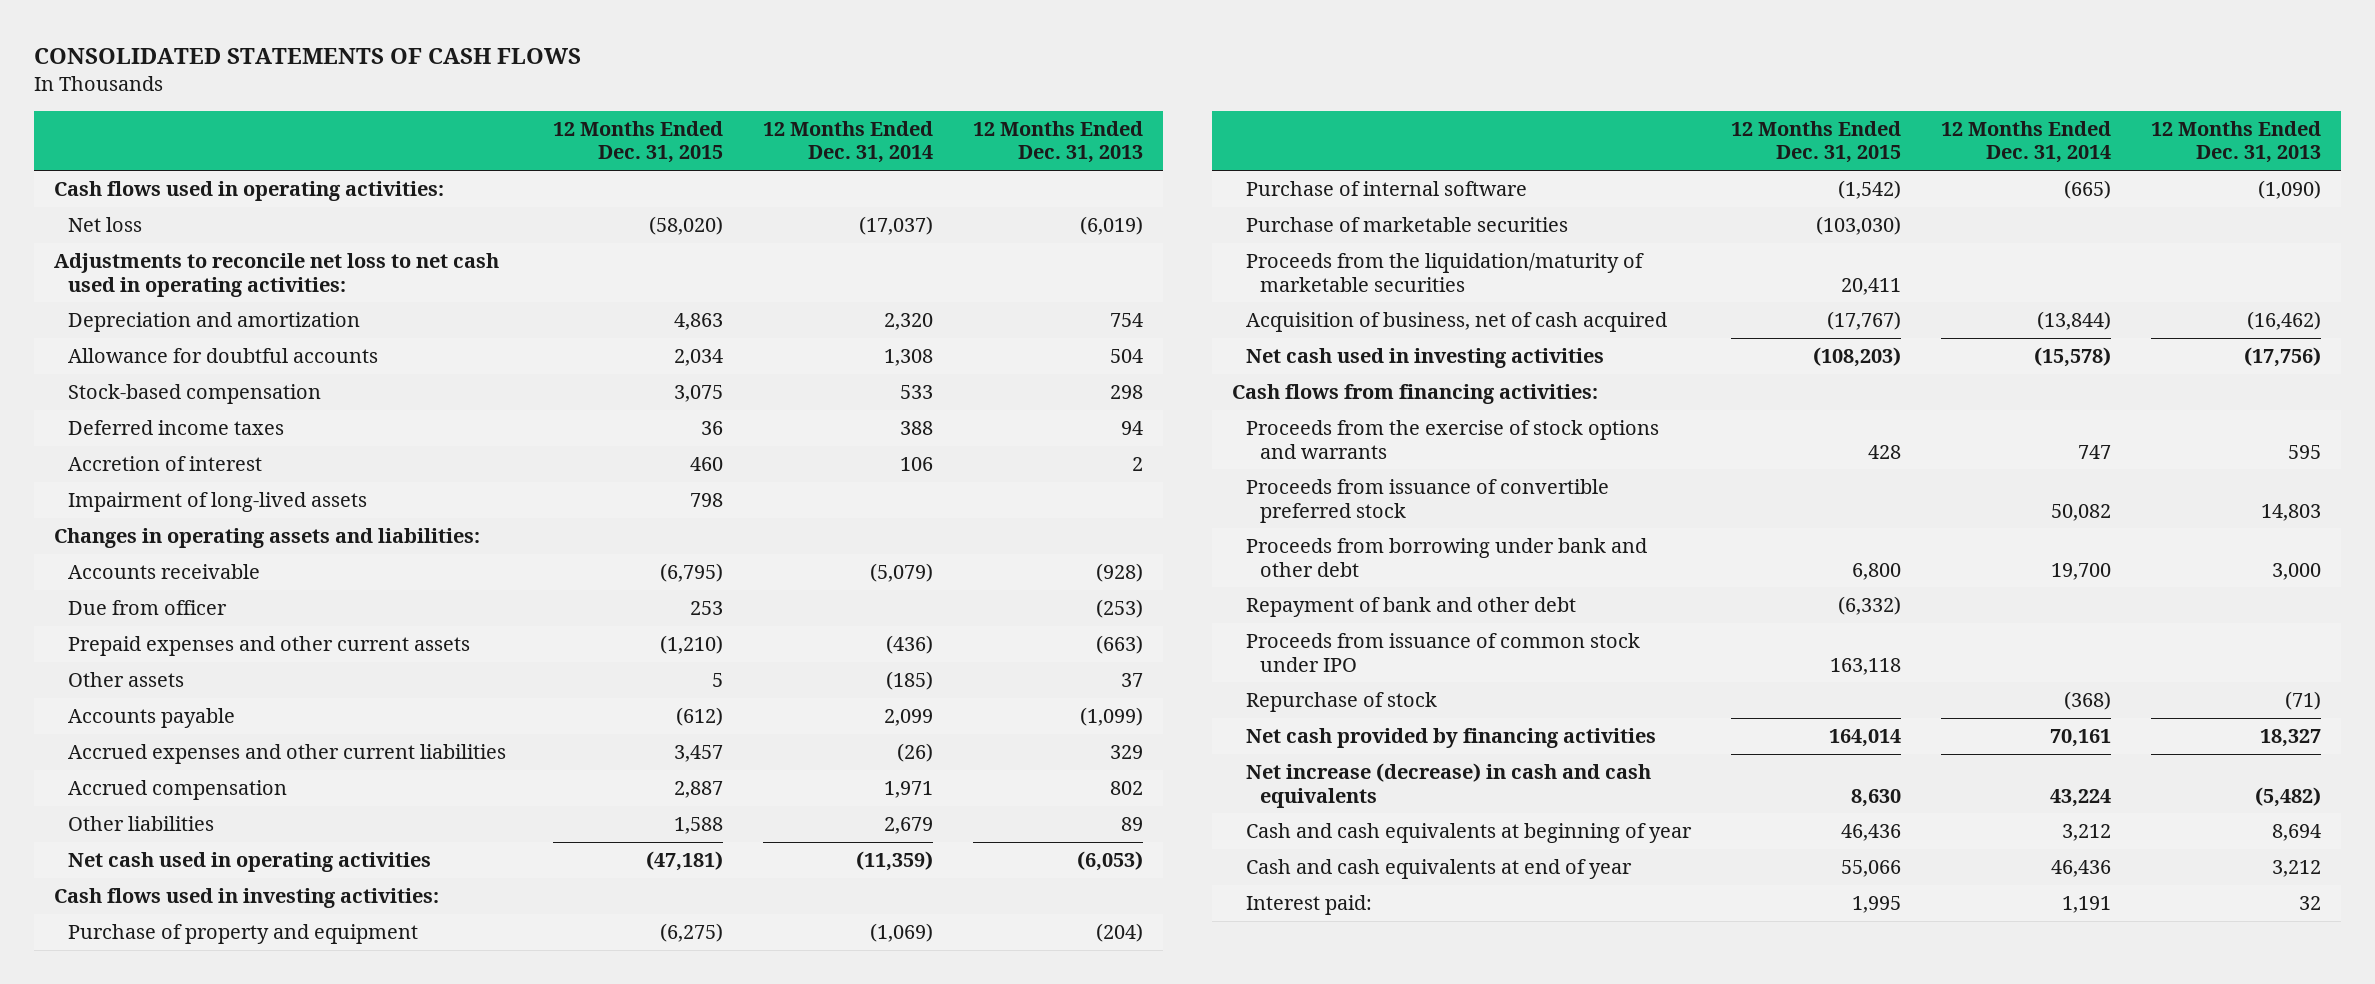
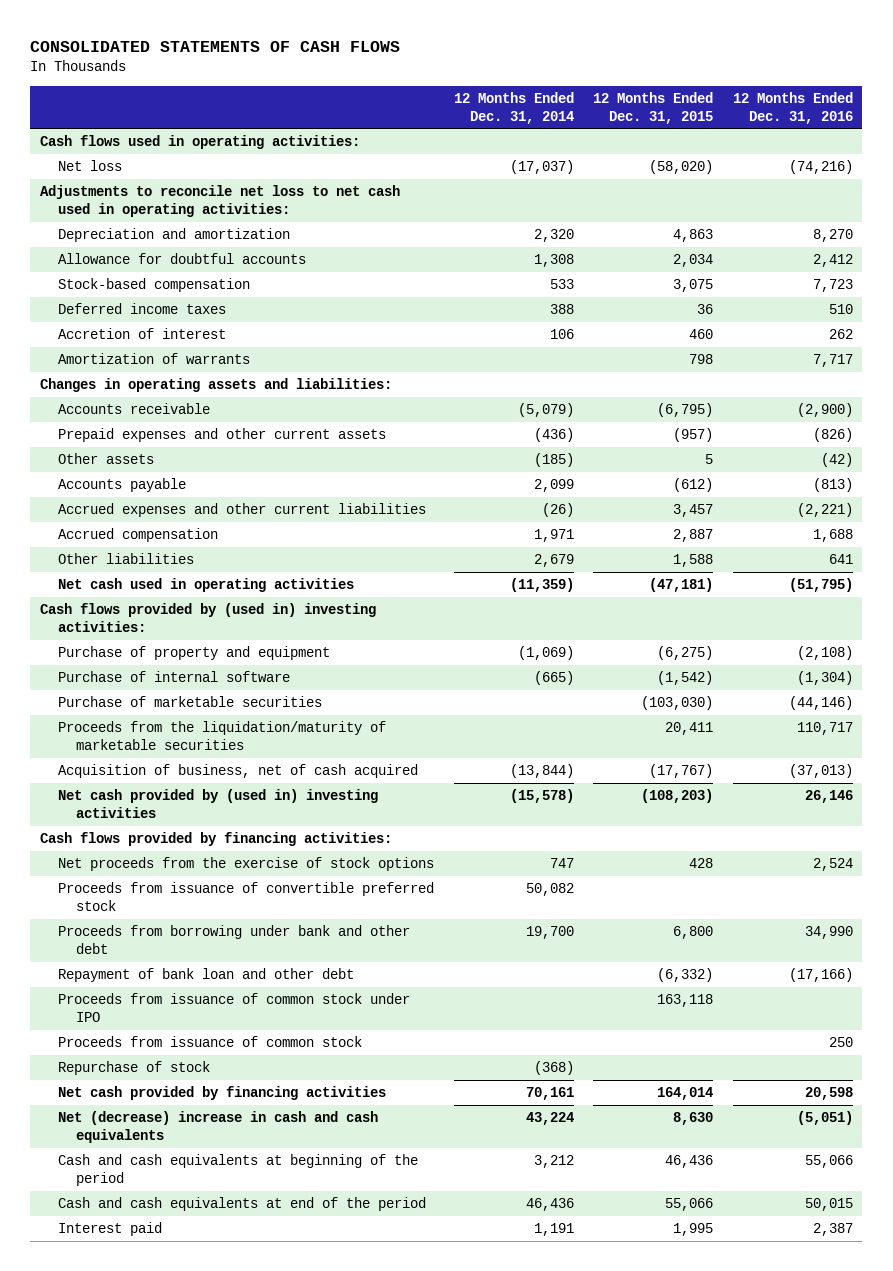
- | 12 Months Ended Dec. 31, 2015 | 12 Months Ended Dec. 31, 2014 | 12 Months Ended Dec. 31, 2013
+ | 12 Months Ended Dec. 31, 2014 | 12 Months Ended Dec. 31, 2015 | 12 Months Ended Dec. 31, 2016
- Impairment of long-lived assets | 798 | |
+ Amortization of warrants | | 798 | 7,717
- Due from officer | 253 | | (253)
- Prepaid expenses and other current assets | (1,210) | (436) | (663)
+ Prepaid expenses and other current assets | (436) | (957) | (826)
- Cash flows used in investing activities:
+ Cash flows provided by (used in) investing activities:
- Net cash used in investing activities | (108,203) | (15,578) | (17,756)
- Cash flows from financing activities:
- Proceeds from the exercise of stock options and warrants | 428 | 747 | 595
+ Net cash provided by (used in) investing activities | (15,578) | (108,203) | 26,146
+ Cash flows provided by financing activities:
+ Net proceeds from the exercise of stock options | 747 | 428 | 2,524
- Repayment of bank and other debt | (6,332) | |
+ Repayment of bank loan and other debt | | (6,332) | (17,166)
+ Proceeds from issuance of common stock | | | 250
- Net increase (decrease) in cash and cash equivalents | 8,630 | 43,224 | (5,482)
- Cash and cash equivalents at beginning of year | 46,436 | 3,212 | 8,694
- Cash and cash equivalents at end of year | 55,066 | 46,436 | 3,212
- Interest paid: | 1,995 | 1,191 | 32
+ Net (decrease) increase in cash and cash equivalents | 43,224 | 8,630 | (5,051)
+ Cash and cash equivalents at beginning of the period | 3,212 | 46,436 | 55,066
+ Cash and cash equivalents at end of the period | 46,436 | 55,066 | 50,015
+ Interest paid | 1,191 | 1,995 | 2,387

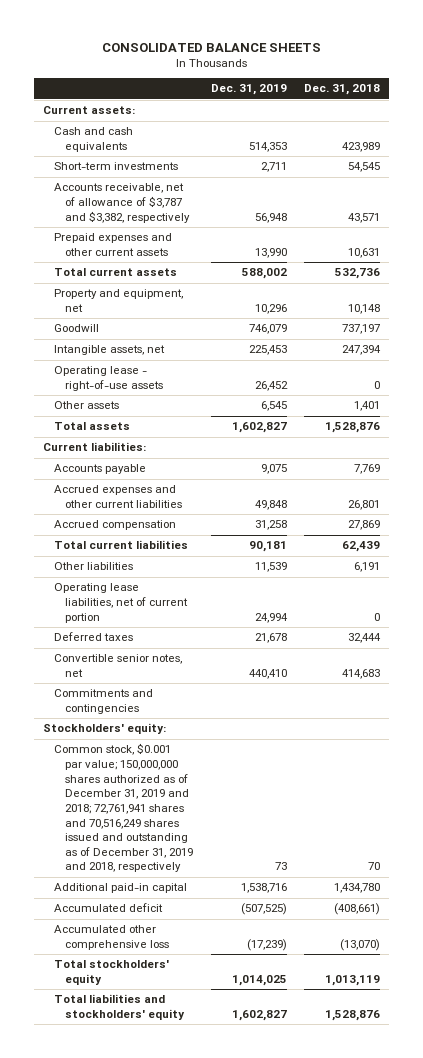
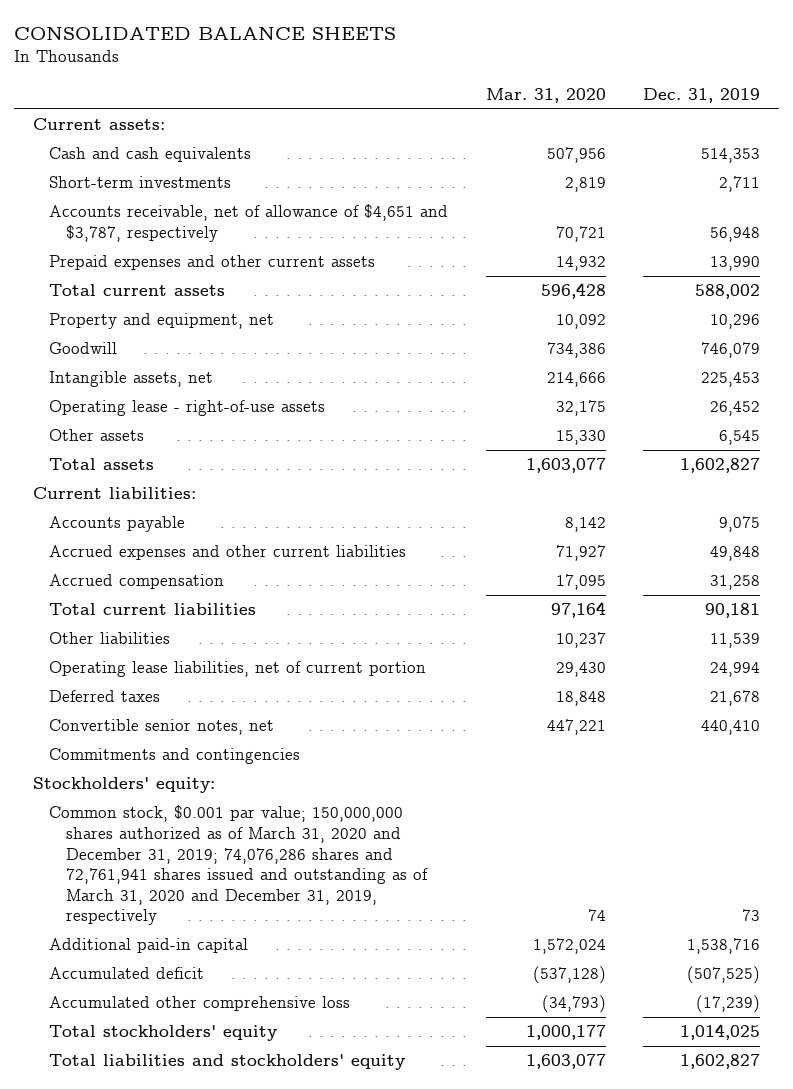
- | Dec. 31, 2019 | Dec. 31, 2018
+ | Mar. 31, 2020 | Dec. 31, 2019
- Accounts receivable, net of allowance of $3,787 and $3,382, respectively | 56,948 | 43,571
+ Accounts receivable, net of allowance of $4,651 and $3,787, respectively | 70,721 | 56,948
- Common stock, $0.001 par value; 150,000,000 shares authorized as of December 31, 2019 and 2018; 72,761,941 shares and 70,516,249 shares issued and outstanding as of December 31, 2019 and 2018, respectively | 73 | 70
+ Common stock, $0.001 par value; 150,000,000 shares authorized as of March 31, 2020 and December 31, 2019; 74,076,286 shares and 72,761,941 shares issued and outstanding as of March 31, 2020 and December 31, 2019, respectively | 74 | 73

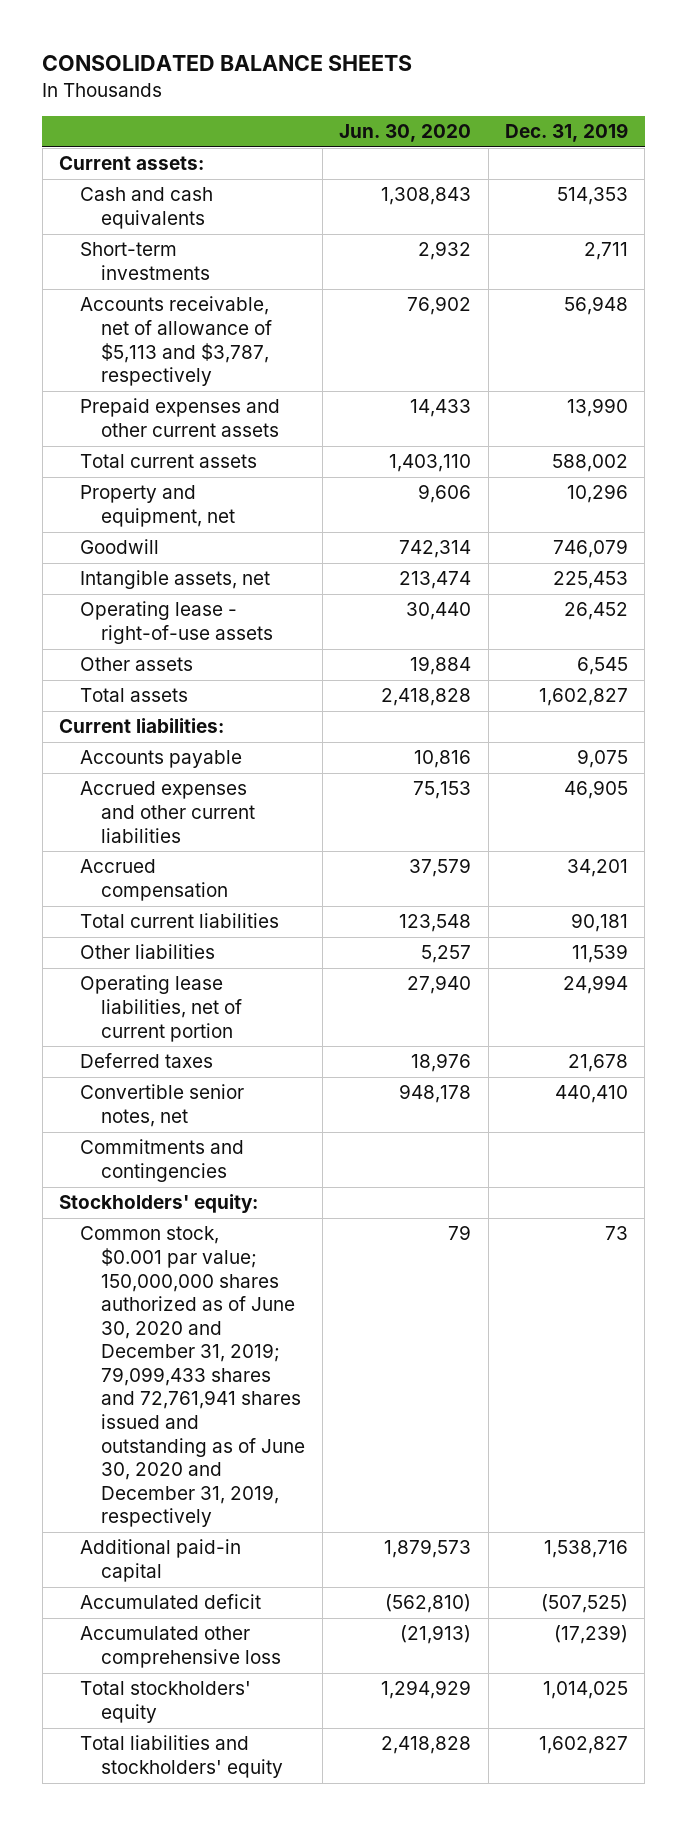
- | Mar. 31, 2020 | Dec. 31, 2019
+ | Jun. 30, 2020 | Dec. 31, 2019
- Accounts receivable, net of allowance of $4,651 and $3,787, respectively | 70,721 | 56,948
+ Accounts receivable, net of allowance of $5,113 and $3,787, respectively | 76,902 | 56,948
- Accrued expenses and other current liabilities | 71,927 | 49,848
- Accrued compensation | 17,095 | 31,258
+ Accrued expenses and other current liabilities | 75,153 | 46,905
+ Accrued compensation | 37,579 | 34,201
- Common stock, $0.001 par value; 150,000,000 shares authorized as of March 31, 2020 and December 31, 2019; 74,076,286 shares and 72,761,941 shares issued and outstanding as of March 31, 2020 and December 31, 2019, respectively | 74 | 73
+ Common stock, $0.001 par value; 150,000,000 shares authorized as of June 30, 2020 and December 31, 2019; 79,099,433 shares and 72,761,941 shares issued and outstanding as of June 30, 2020 and December 31, 2019, respectively | 79 | 73

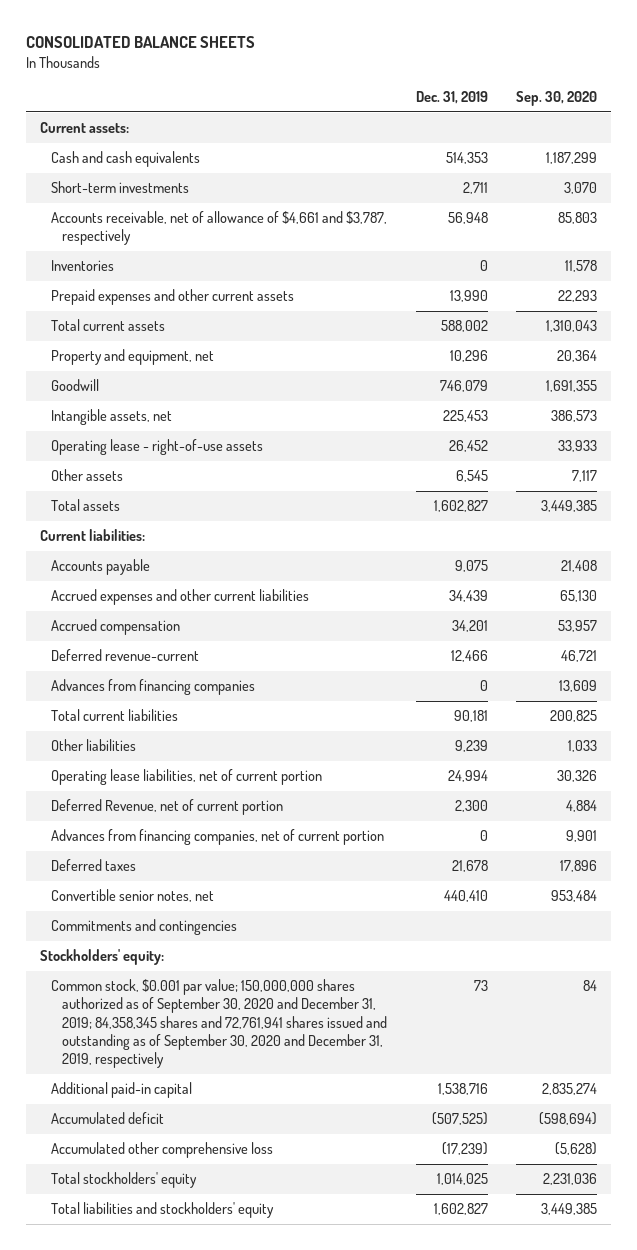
- | Jun. 30, 2020 | Dec. 31, 2019
+ | Dec. 31, 2019 | Sep. 30, 2020
- Accounts receivable, net of allowance of $5,113 and $3,787, respectively | 76,902 | 56,948
+ Accounts receivable, net of allowance of $4,661 and $3,787, respectively | 56,948 | 85,803
+ Inventories | 0 | 11,578
- Accrued expenses and other current liabilities | 75,153 | 46,905
+ Accrued expenses and other current liabilities | 34,439 | 65,130
+ Deferred revenue-current | 12,466 | 46,721
+ Advances from financing companies | 0 | 13,609
- Other liabilities | 5,257 | 11,539
+ Other liabilities | 9,239 | 1,033
+ Deferred Revenue, net of current portion | 2,300 | 4,884
+ Advances from financing companies, net of current portion | 0 | 9,901
- Common stock, $0.001 par value; 150,000,000 shares authorized as of June 30, 2020 and December 31, 2019; 79,099,433 shares and 72,761,941 shares issued and outstanding as of June 30, 2020 and December 31, 2019, respectively | 79 | 73
+ Common stock, $0.001 par value; 150,000,000 shares authorized as of September 30, 2020 and December 31, 2019; 84,358,345 shares and 72,761,941 shares issued and outstanding as of September 30, 2020 and December 31, 2019, respectively | 73 | 84

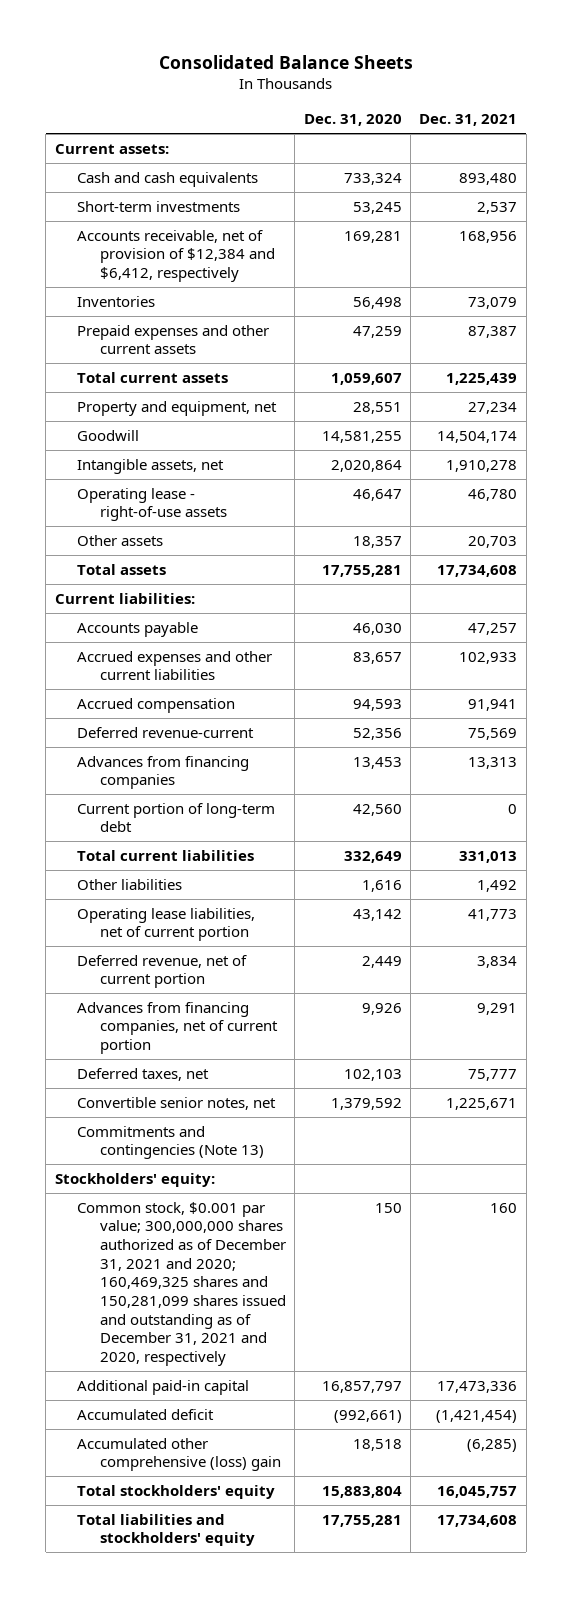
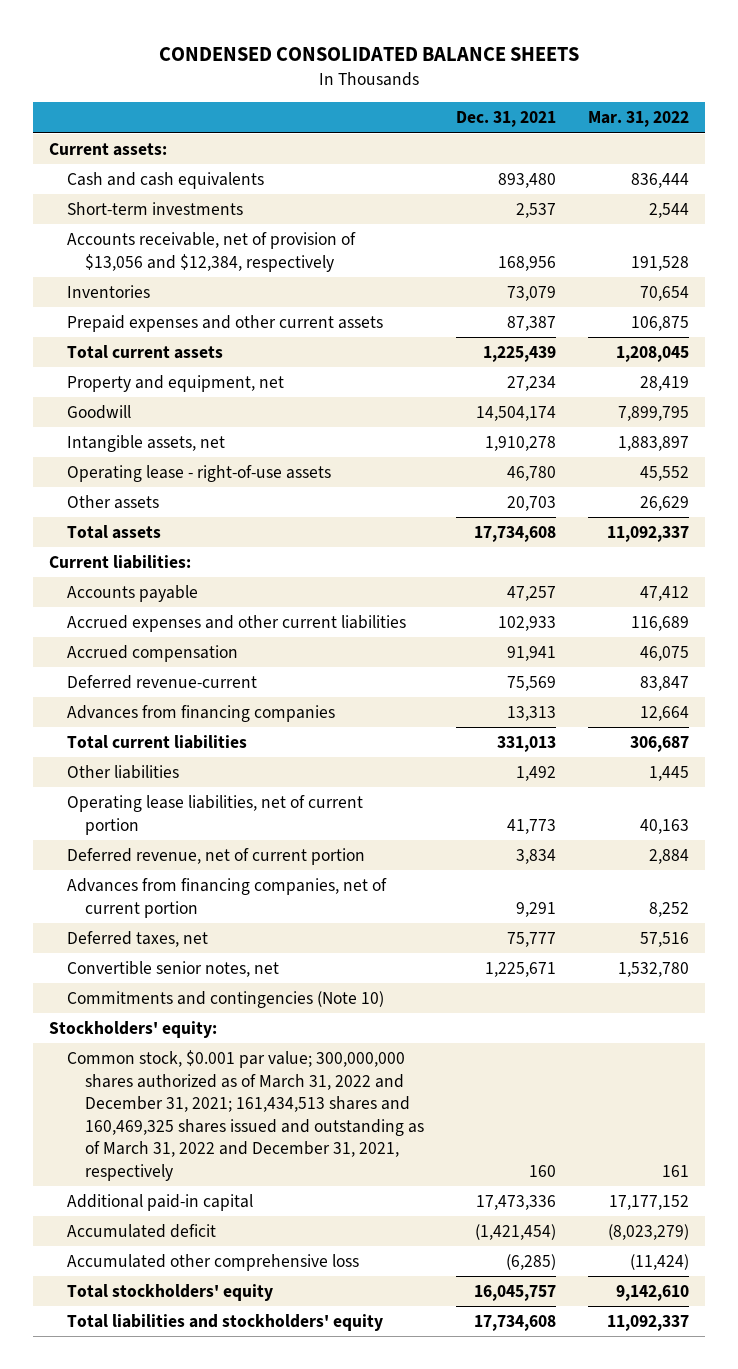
- Consolidated Balance Sheets
+ CONDENSED CONSOLIDATED BALANCE SHEETS
- | Dec. 31, 2020 | Dec. 31, 2021
+ | Dec. 31, 2021 | Mar. 31, 2022
- Accounts receivable, net of provision of $12,384 and $6,412, respectively | 169,281 | 168,956
+ Accounts receivable, net of provision of $13,056 and $12,384, respectively | 168,956 | 191,528
- Current portion of long-term debt | 42,560 | 0
- Commitments and contingencies (Note 13)
+ Commitments and contingencies (Note 10)
- Common stock, $0.001 par value; 300,000,000 shares authorized as of December 31, 2021 and 2020; 160,469,325 shares and 150,281,099 shares issued and outstanding as of December 31, 2021 and 2020, respectively | 150 | 160
+ Common stock, $0.001 par value; 300,000,000 shares authorized as of March 31, 2022 and December 31, 2021; 161,434,513 shares and 160,469,325 shares issued and outstanding as of March 31, 2022 and December 31, 2021, respectively | 160 | 161
- Accumulated other comprehensive (loss) gain | 18,518 | (6,285)
+ Accumulated other comprehensive loss | (6,285) | (11,424)

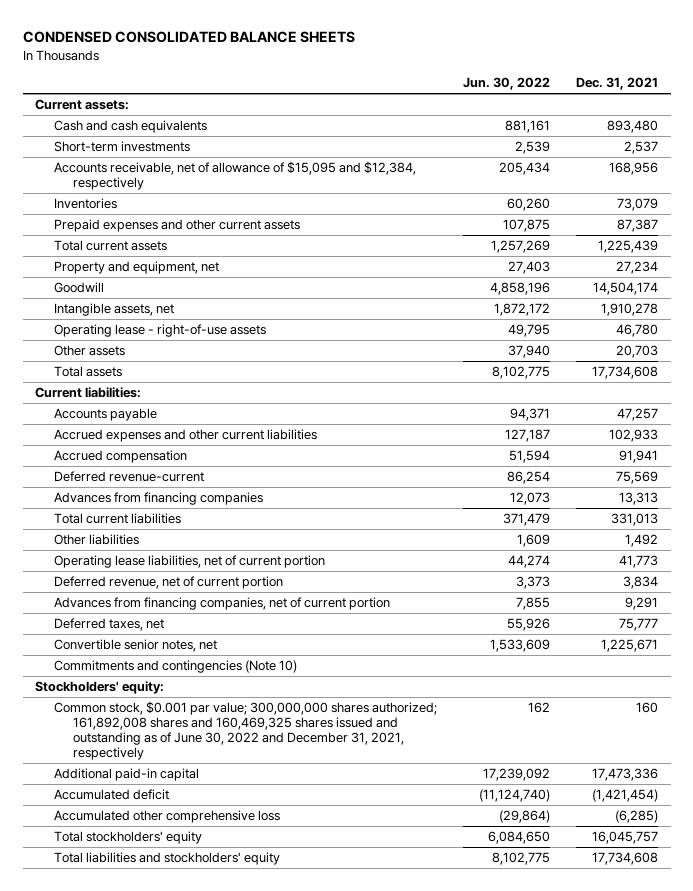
- | Dec. 31, 2021 | Mar. 31, 2022
+ | Jun. 30, 2022 | Dec. 31, 2021
- Accounts receivable, net of provision of $13,056 and $12,384, respectively | 168,956 | 191,528
+ Accounts receivable, net of allowance of $15,095 and $12,384, respectively | 205,434 | 168,956
- Common stock, $0.001 par value; 300,000,000 shares authorized as of March 31, 2022 and December 31, 2021; 161,434,513 shares and 160,469,325 shares issued and outstanding as of March 31, 2022 and December 31, 2021, respectively | 160 | 161
+ Common stock, $0.001 par value; 300,000,000 shares authorized; 161,892,008 shares and 160,469,325 shares issued and outstanding as of June 30, 2022 and December 31, 2021, respectively | 162 | 160

